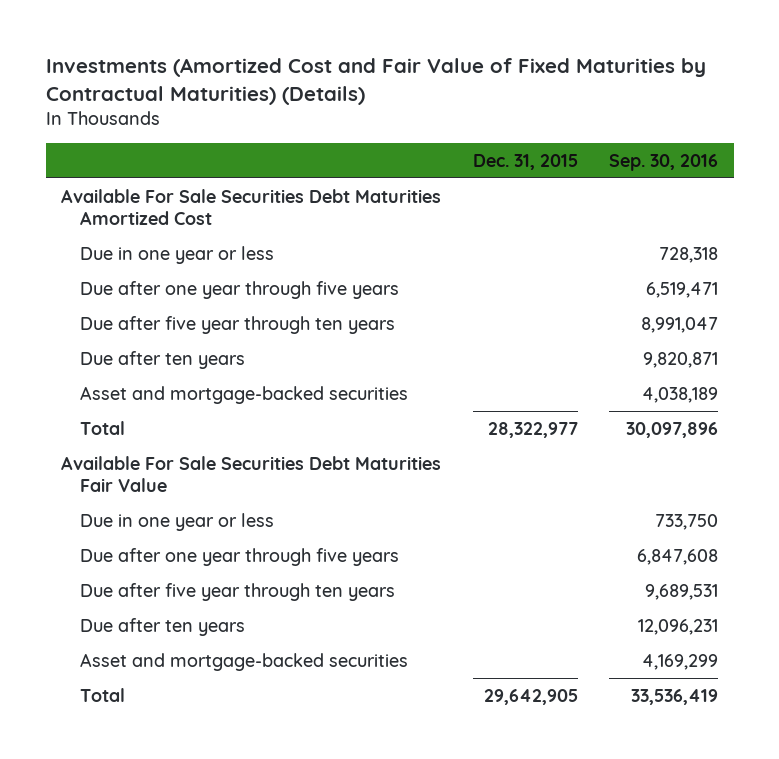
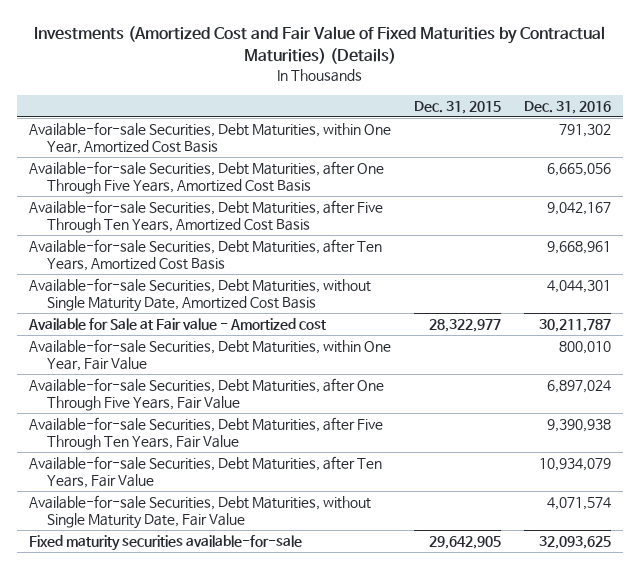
- | Dec. 31, 2015 | Sep. 30, 2016
+ | Dec. 31, 2015 | Dec. 31, 2016
- Available For Sale Securities Debt Maturities Amortized Cost
- Due in one year or less | | 728,318
- Due after one year through five years | | 6,519,471
- Due after five year through ten years | | 8,991,047
- Due after ten years | | 9,820,871
- Asset and mortgage-backed securities | | 4,038,189
- Total | 28,322,977 | 30,097,896
- Available For Sale Securities Debt Maturities Fair Value
- Due in one year or less | | 733,750
- Due after one year through five years | | 6,847,608
- Due after five year through ten years | | 9,689,531
- Due after ten years | | 12,096,231
- Asset and mortgage-backed securities | | 4,169,299
- Total | 29,642,905 | 33,536,419
+ Available-for-sale Securities, Debt Maturities, within One Year, Amortized Cost Basis | | 791,302
+ Available-for-sale Securities, Debt Maturities, after One Through Five Years, Amortized Cost Basis | | 6,665,056
+ Available-for-sale Securities, Debt Maturities, after Five Through Ten Years, Amortized Cost Basis | | 9,042,167
+ Available-for-sale Securities, Debt Maturities, after Ten Years, Amortized Cost Basis | | 9,668,961
+ Available-for-sale Securities, Debt Maturities, without Single Maturity Date, Amortized Cost Basis | | 4,044,301
+ Available for Sale at Fair value - Amortized cost | 28,322,977 | 30,211,787
+ Available-for-sale Securities, Debt Maturities, within One Year, Fair Value | | 800,010
+ Available-for-sale Securities, Debt Maturities, after One Through Five Years, Fair Value | | 6,897,024
+ Available-for-sale Securities, Debt Maturities, after Five Through Ten Years, Fair Value | | 9,390,938
+ Available-for-sale Securities, Debt Maturities, after Ten Years, Fair Value | | 10,934,079
+ Available-for-sale Securities, Debt Maturities, without Single Maturity Date, Fair Value | | 4,071,574
+ Fixed maturity securities available-for-sale | 29,642,905 | 32,093,625

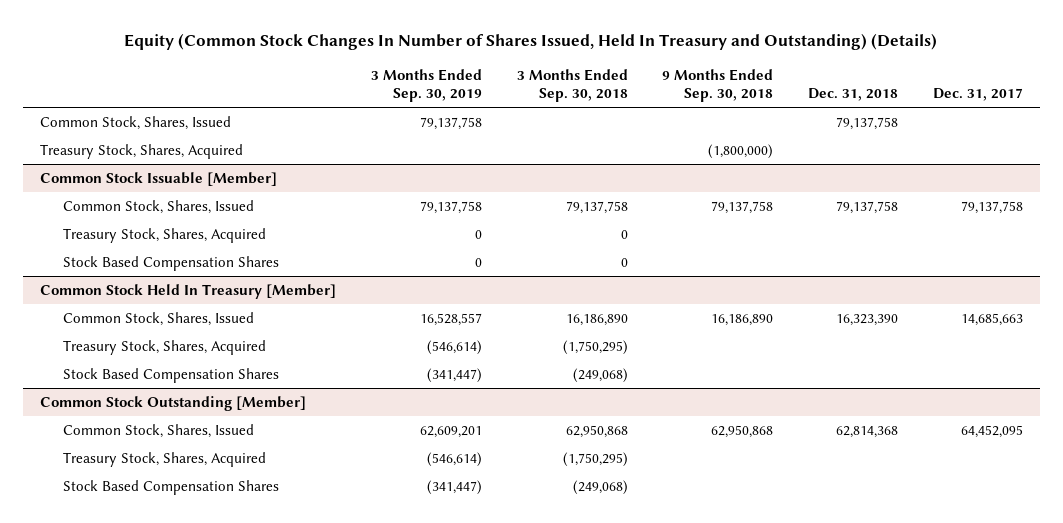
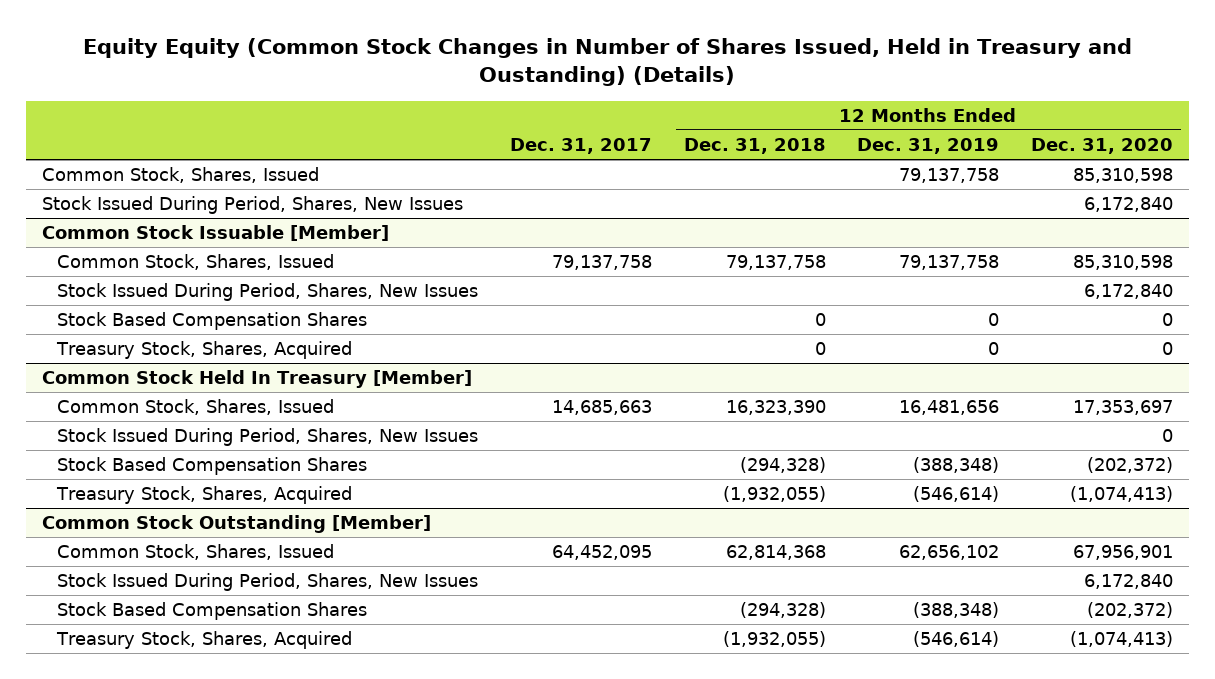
- Equity (Common Stock Changes In Number of Shares Issued, Held In Treasury and Outstanding) (Details)
+ Equity Equity (Common Stock Changes in Number of Shares Issued, Held in Treasury and Oustanding) (Details)
- | 3 Months Ended Sep. 30, 2019 | 3 Months Ended Sep. 30, 2018 | 9 Months Ended Sep. 30, 2018 | Dec. 31, 2018 | Dec. 31, 2017
+ | Dec. 31, 2017 | 12 Months Ended Dec. 31, 2018 | 12 Months Ended Dec. 31, 2019 | 12 Months Ended Dec. 31, 2020
- Treasury Stock, Shares, Acquired | | | (1,800,000) | |
+ Stock Issued During Period, Shares, New Issues | | | | 6,172,840
@ Common Stock Issuable [Member]
+ Stock Issued During Period, Shares, New Issues | | | | 6,172,840
moved down: Treasury Stock, Shares, Acquired | | 0 | 0 | 0
@ Common Stock Held In Treasury [Member]
+ Stock Issued During Period, Shares, New Issues | | | | 0
moved down: Treasury Stock, Shares, Acquired | | (1,932,055) | (546,614) | (1,074,413)
@ Common Stock Outstanding [Member]
+ Stock Issued During Period, Shares, New Issues | | | | 6,172,840
moved down: Treasury Stock, Shares, Acquired | | (1,932,055) | (546,614) | (1,074,413)

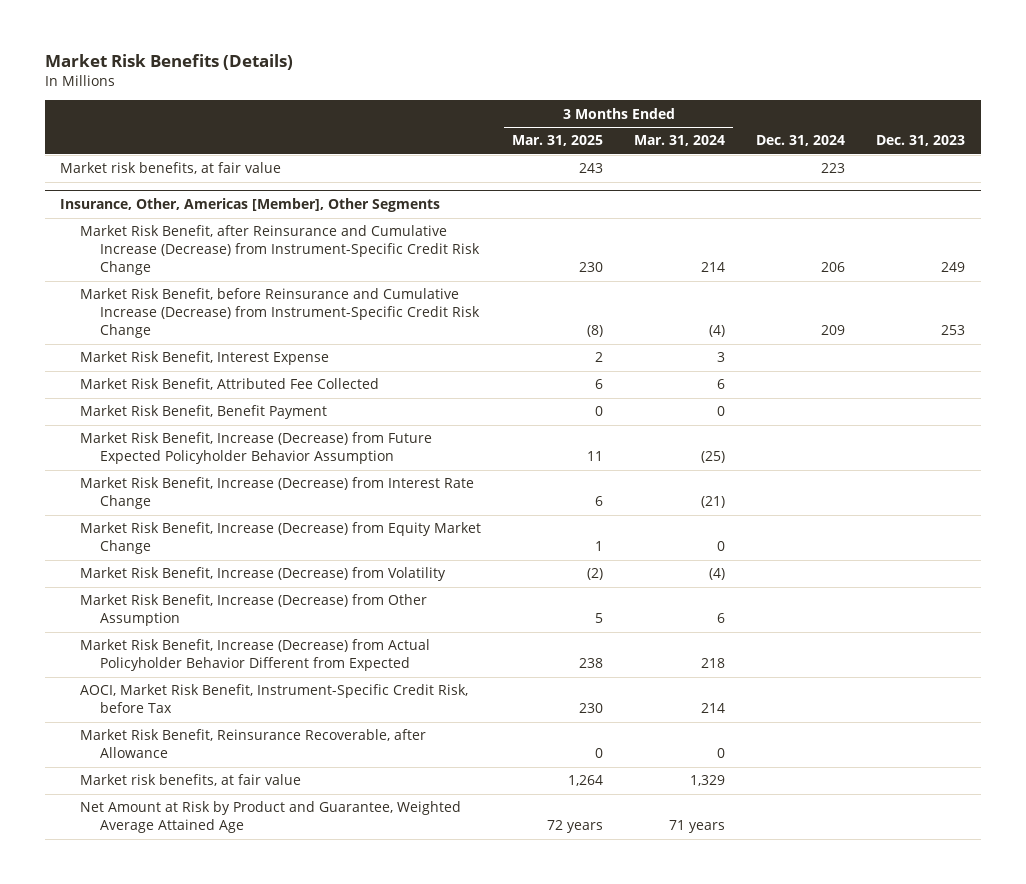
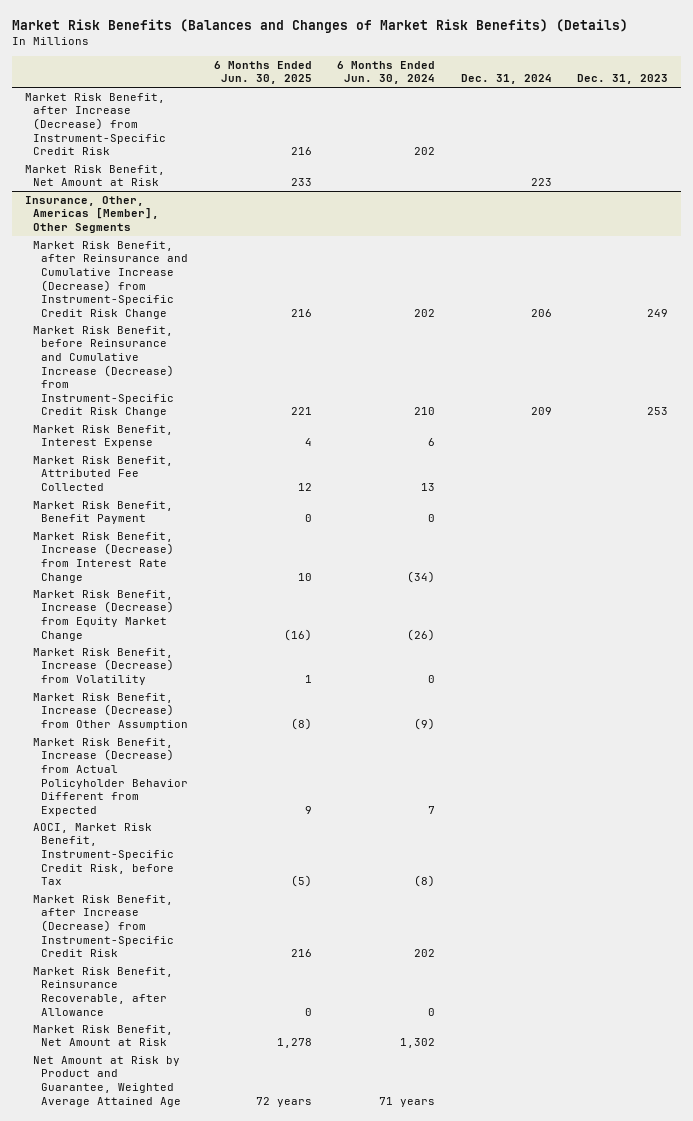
- Market Risk Benefits (Details)
+ Market Risk Benefits (Balances and Changes of Market Risk Benefits) (Details)
- | 3 Months Ended Mar. 31, 2025 | 3 Months Ended Mar. 31, 2024 | Dec. 31, 2024 | Dec. 31, 2023
+ | 6 Months Ended Jun. 30, 2025 | 6 Months Ended Jun. 30, 2024 | Dec. 31, 2024 | Dec. 31, 2023
- Market risk benefits, at fair value | 243 | | 223 |
+ Market Risk Benefit, after Increase (Decrease) from Instrument-Specific Credit Risk | 216 | 202 | |
+ Market Risk Benefit, Net Amount at Risk | 233 | | 223 |
@ Insurance, Other, Americas [Member], Other Segments
- Market Risk Benefit, Increase (Decrease) from Future Expected Policyholder Behavior Assumption | 11 | (25) | |
+ Market Risk Benefit, after Increase (Decrease) from Instrument-Specific Credit Risk | 216 | 202 | |
- Market risk benefits, at fair value | 1,264 | 1,329 | |
+ Market Risk Benefit, Net Amount at Risk | 1,278 | 1,302 | |

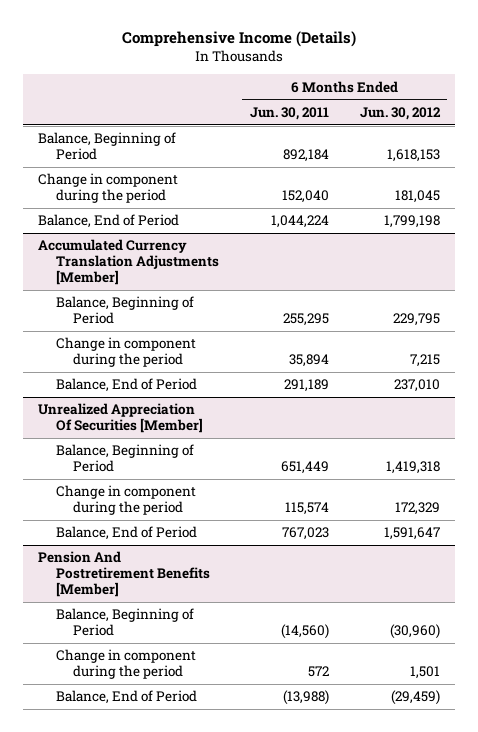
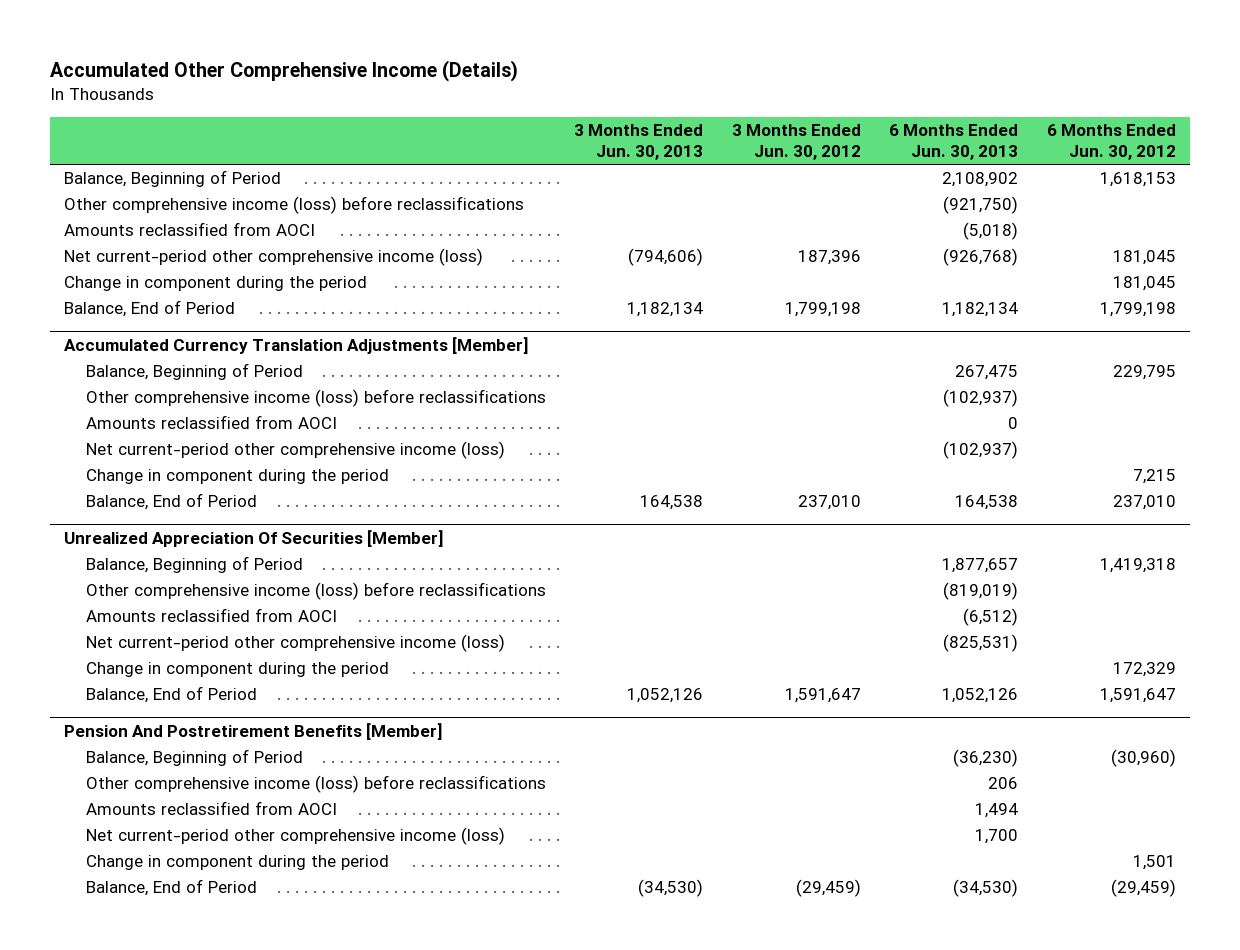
- Comprehensive Income (Details)
+ Accumulated Other Comprehensive Income (Details)
- | 6 Months Ended Jun. 30, 2011 | 6 Months Ended Jun. 30, 2012
+ | 3 Months Ended Jun. 30, 2013 | 3 Months Ended Jun. 30, 2012 | 6 Months Ended Jun. 30, 2013 | 6 Months Ended Jun. 30, 2012
+ Other comprehensive income (loss) before reclassifications | | | (921,750) |
+ Amounts reclassified from AOCI | | | (5,018) |
+ Net current-period other comprehensive income (loss) | (794,606) | 187,396 | (926,768) | 181,045
@ Accumulated Currency Translation Adjustments [Member]
+ Other comprehensive income (loss) before reclassifications | | | (102,937) |
+ Amounts reclassified from AOCI | | | 0 |
+ Net current-period other comprehensive income (loss) | | | (102,937) |
@ Unrealized Appreciation Of Securities [Member]
+ Other comprehensive income (loss) before reclassifications | | | (819,019) |
+ Amounts reclassified from AOCI | | | (6,512) |
+ Net current-period other comprehensive income (loss) | | | (825,531) |
@ Pension And Postretirement Benefits [Member]
+ Other comprehensive income (loss) before reclassifications | | | 206 |
+ Amounts reclassified from AOCI | | | 1,494 |
+ Net current-period other comprehensive income (loss) | | | 1,700 |

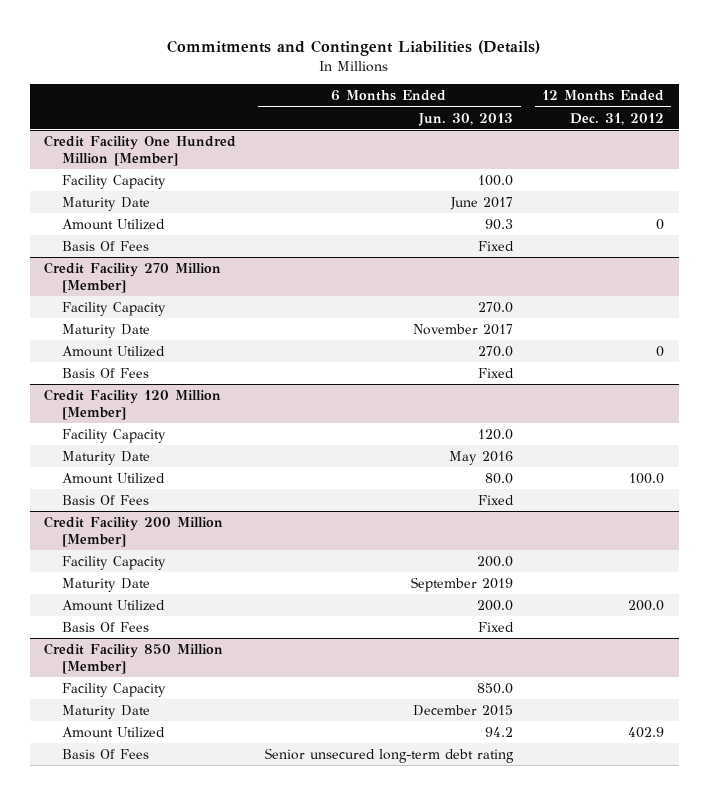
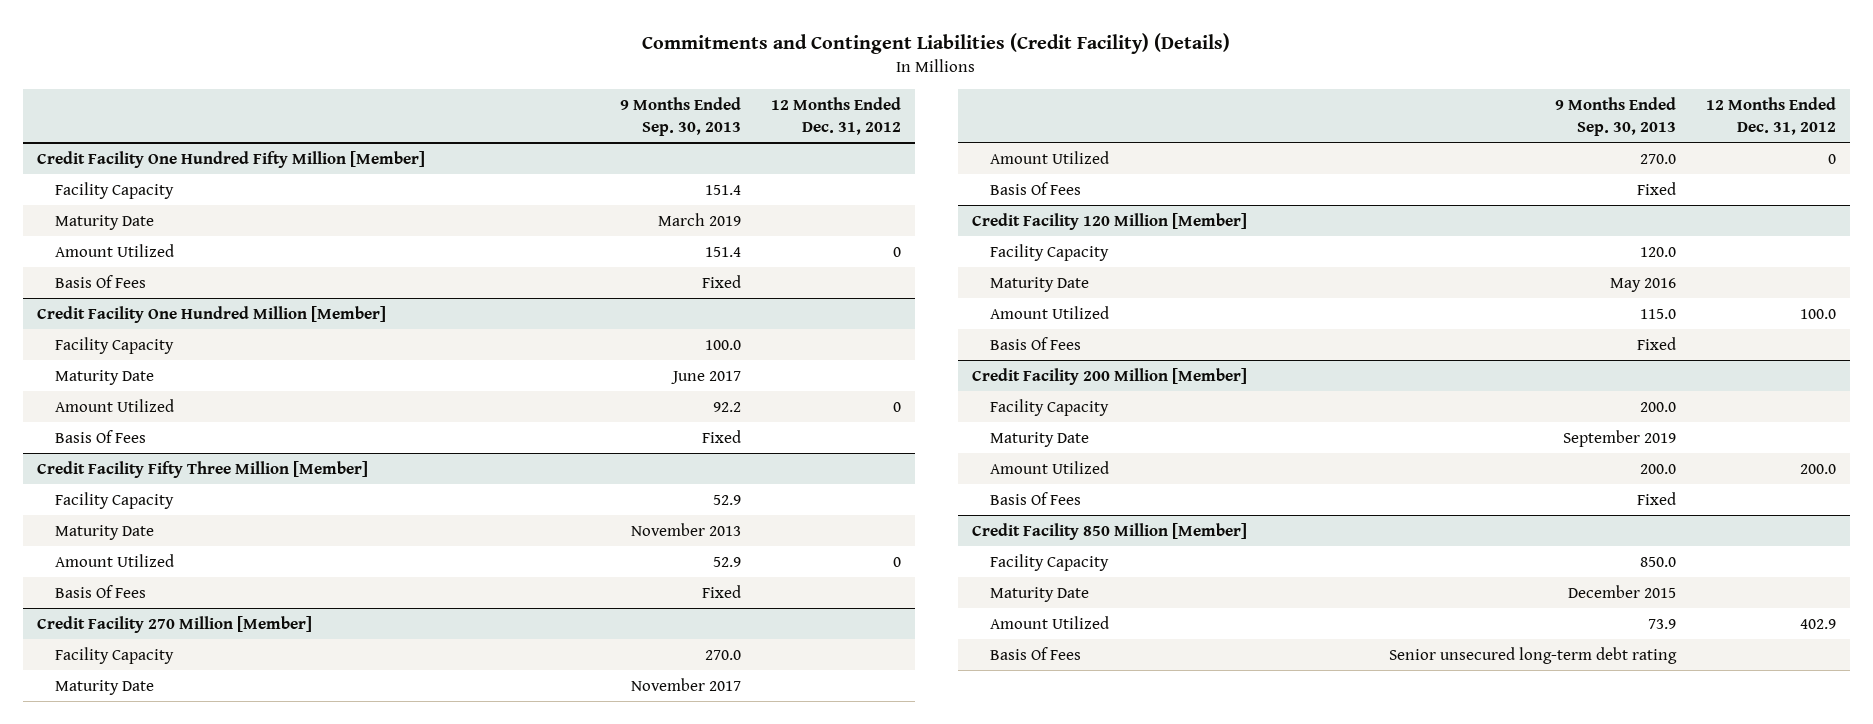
- Commitments and Contingent Liabilities (Details)
+ Commitments and Contingent Liabilities (Credit Facility) (Details)
- | 6 Months Ended Jun. 30, 2013 | 12 Months Ended Dec. 31, 2012
+ | 9 Months Ended Sep. 30, 2013 | 12 Months Ended Dec. 31, 2012
+ Credit Facility One Hundred Fifty Million [Member]
+ Facility Capacity | 151.4 |
+ Maturity Date | March 2019 |
+ Amount Utilized | 151.4 | 0
+ Basis Of Fees | Fixed |
+ Credit Facility Fifty Three Million [Member]
+ Facility Capacity | 52.9 |
+ Maturity Date | November 2013 |
+ Amount Utilized | 52.9 | 0
+ Basis Of Fees | Fixed |

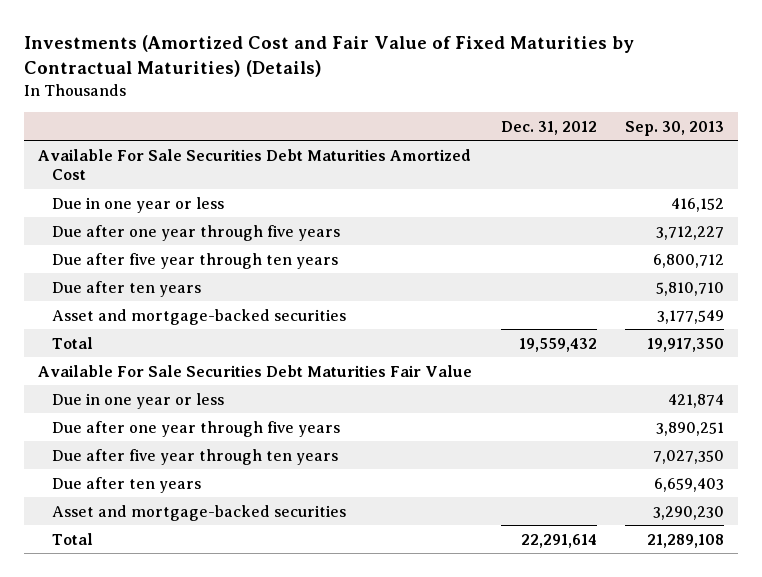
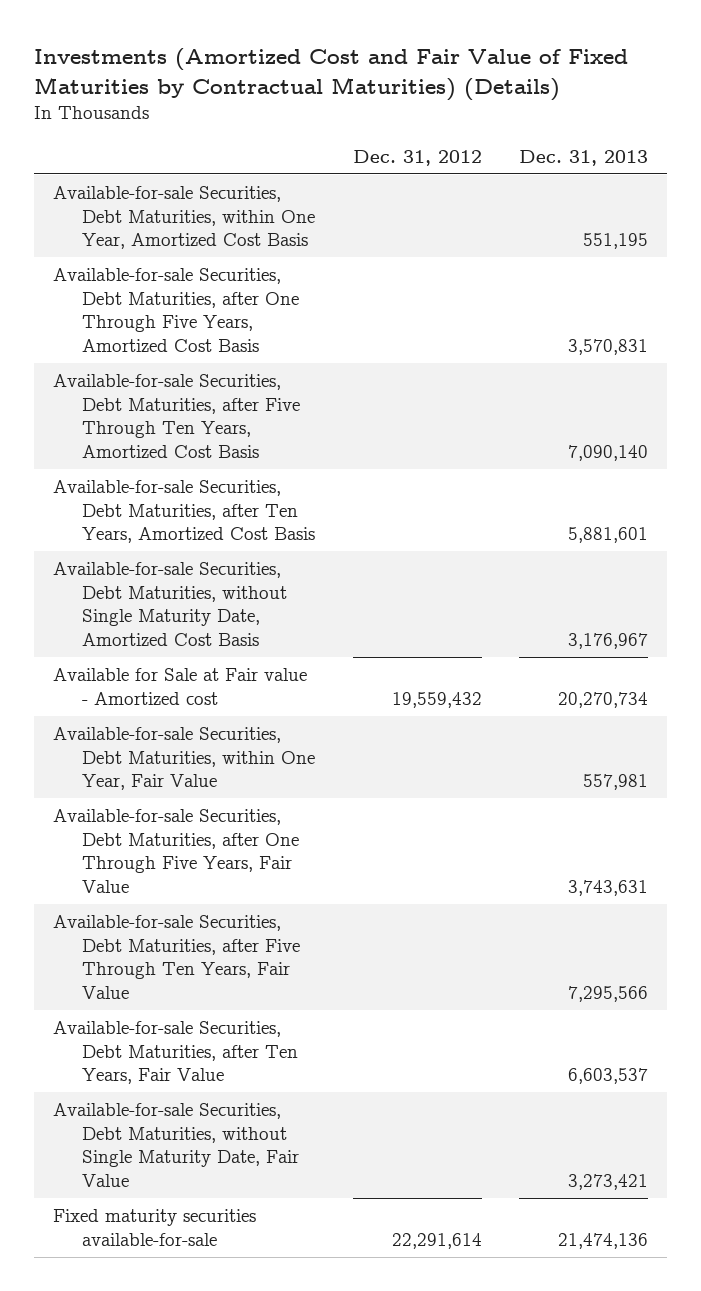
- | Dec. 31, 2012 | Sep. 30, 2013
+ | Dec. 31, 2012 | Dec. 31, 2013
- Available For Sale Securities Debt Maturities Amortized Cost
- Due in one year or less | | 416,152
- Due after one year through five years | | 3,712,227
- Due after five year through ten years | | 6,800,712
- Due after ten years | | 5,810,710
- Asset and mortgage-backed securities | | 3,177,549
- Total | 19,559,432 | 19,917,350
- Available For Sale Securities Debt Maturities Fair Value
- Due in one year or less | | 421,874
- Due after one year through five years | | 3,890,251
- Due after five year through ten years | | 7,027,350
- Due after ten years | | 6,659,403
- Asset and mortgage-backed securities | | 3,290,230
- Total | 22,291,614 | 21,289,108
+ Available-for-sale Securities, Debt Maturities, within One Year, Amortized Cost Basis | | 551,195
+ Available-for-sale Securities, Debt Maturities, after One Through Five Years, Amortized Cost Basis | | 3,570,831
+ Available-for-sale Securities, Debt Maturities, after Five Through Ten Years, Amortized Cost Basis | | 7,090,140
+ Available-for-sale Securities, Debt Maturities, after Ten Years, Amortized Cost Basis | | 5,881,601
+ Available-for-sale Securities, Debt Maturities, without Single Maturity Date, Amortized Cost Basis | | 3,176,967
+ Available for Sale at Fair value - Amortized cost | 19,559,432 | 20,270,734
+ Available-for-sale Securities, Debt Maturities, within One Year, Fair Value | | 557,981
+ Available-for-sale Securities, Debt Maturities, after One Through Five Years, Fair Value | | 3,743,631
+ Available-for-sale Securities, Debt Maturities, after Five Through Ten Years, Fair Value | | 7,295,566
+ Available-for-sale Securities, Debt Maturities, after Ten Years, Fair Value | | 6,603,537
+ Available-for-sale Securities, Debt Maturities, without Single Maturity Date, Fair Value | | 3,273,421
+ Fixed maturity securities available-for-sale | 22,291,614 | 21,474,136

